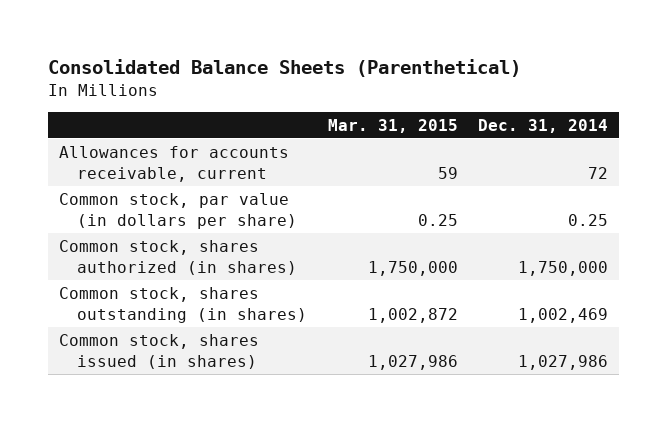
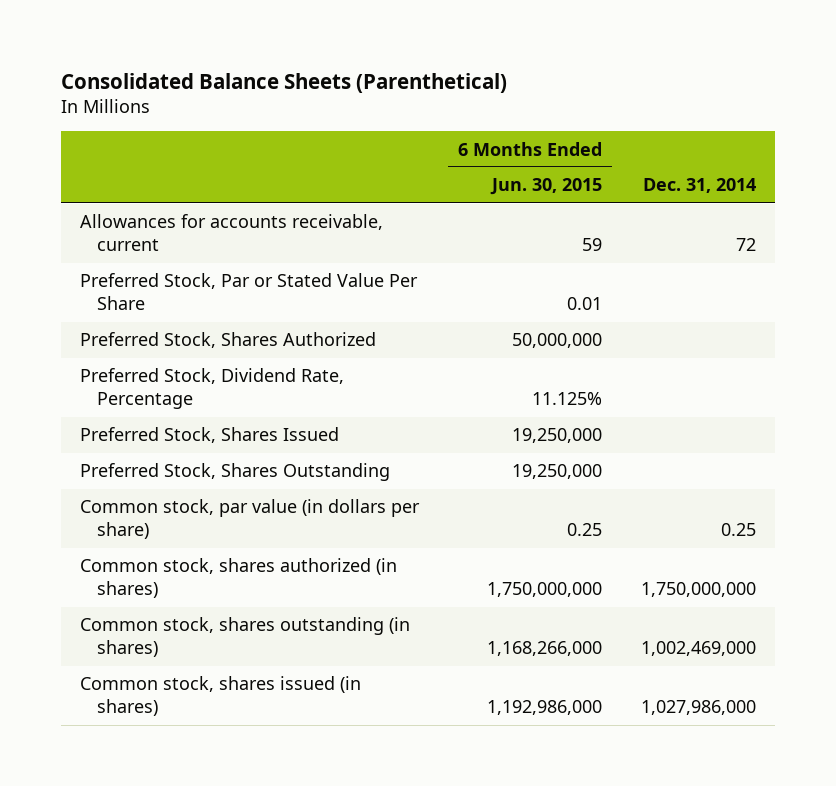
- | Mar. 31, 2015 | Dec. 31, 2014
+ | 6 Months Ended Jun. 30, 2015 | Dec. 31, 2014
+ Preferred Stock, Par or Stated Value Per Share | 0.01 |
+ Preferred Stock, Shares Authorized | 50,000,000 |
+ Preferred Stock, Dividend Rate, Percentage | 11.125% |
+ Preferred Stock, Shares Issued | 19,250,000 |
+ Preferred Stock, Shares Outstanding | 19,250,000 |
- Common stock, shares authorized (in shares) | 1,750,000 | 1,750,000
- Common stock, shares outstanding (in shares) | 1,002,872 | 1,002,469
- Common stock, shares issued (in shares) | 1,027,986 | 1,027,986
+ Common stock, shares authorized (in shares) | 1,750,000,000 | 1,750,000,000
+ Common stock, shares outstanding (in shares) | 1,168,266,000 | 1,002,469,000
+ Common stock, shares issued (in shares) | 1,192,986,000 | 1,027,986,000

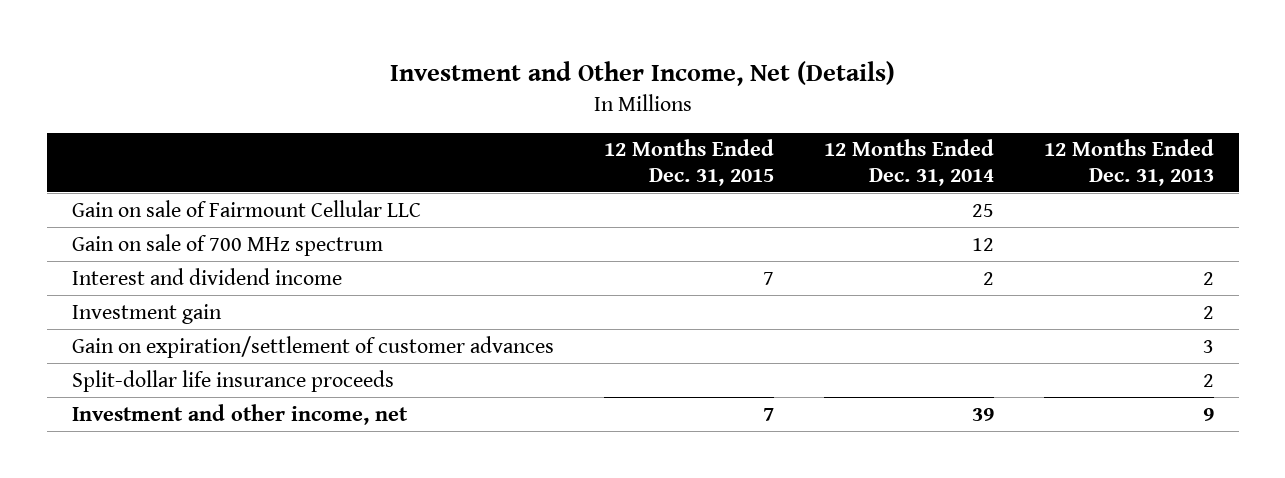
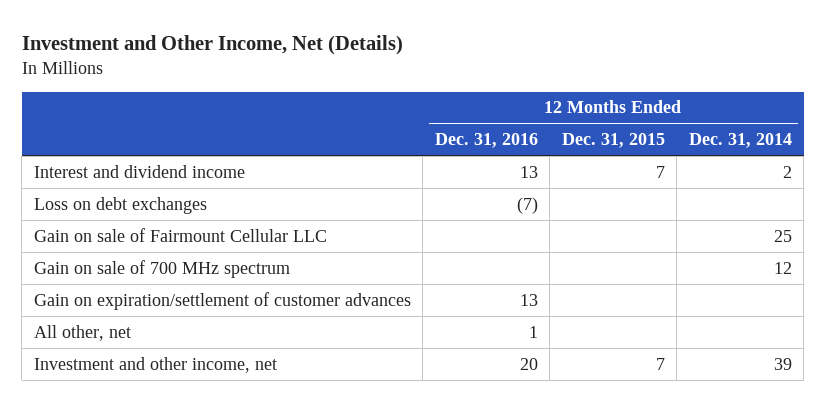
- | 12 Months Ended Dec. 31, 2015 | 12 Months Ended Dec. 31, 2014 | 12 Months Ended Dec. 31, 2013
+ | 12 Months Ended Dec. 31, 2016 | 12 Months Ended Dec. 31, 2015 | 12 Months Ended Dec. 31, 2014
moved up: Interest and dividend income | 13 | 7 | 2
+ Loss on debt exchanges | (7) | |
- Investment gain | | | 2
- Split-dollar life insurance proceeds | | | 2
+ All other, net | 1 | |

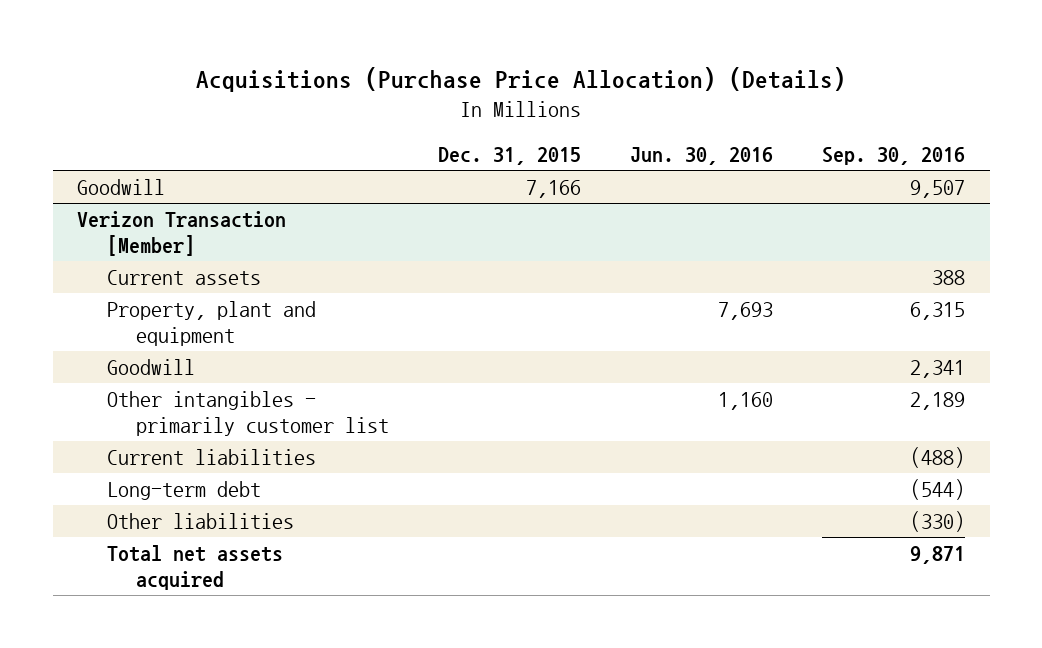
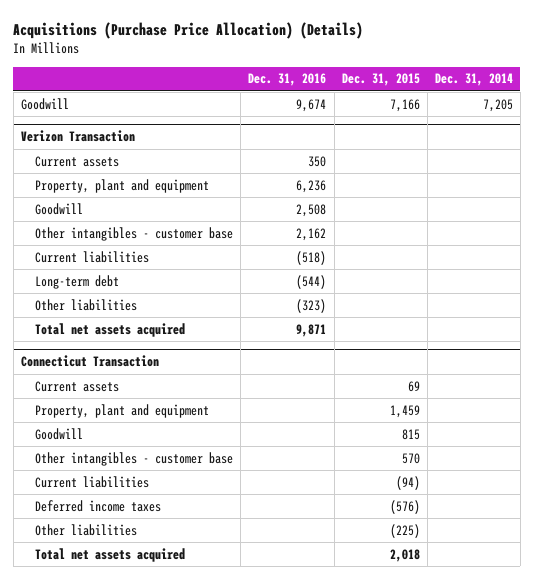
- | Dec. 31, 2015 | Jun. 30, 2016 | Sep. 30, 2016
+ | Dec. 31, 2016 | Dec. 31, 2015 | Dec. 31, 2014
- Verizon Transaction [Member]
+ Verizon Transaction
- Other intangibles - primarily customer list | | 1,160 | 2,189
+ Other intangibles - customer base | 2,162 | |
+ Connecticut Transaction
+ Current assets | | 69 |
+ Property, plant and equipment | | 1,459 |
+ Goodwill | | 815 |
+ Other intangibles - customer base | | 570 |
+ Current liabilities | | (94) |
+ Deferred income taxes | | (576) |
+ Other liabilities | | (225) |
+ Total net assets acquired | | 2,018 |

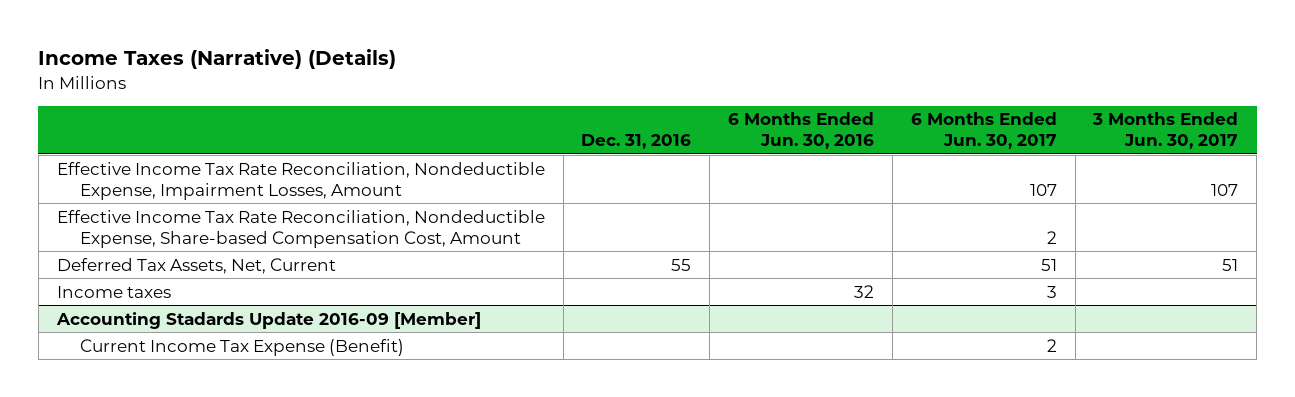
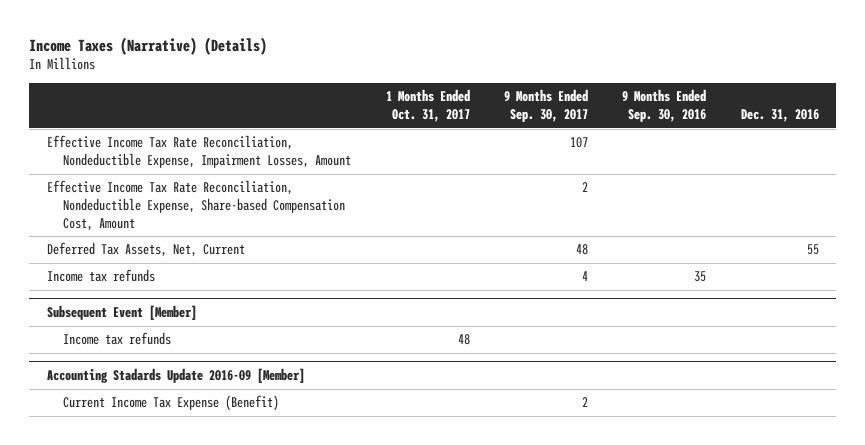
- | Dec. 31, 2016 | 6 Months Ended Jun. 30, 2016 | 6 Months Ended Jun. 30, 2017 | 3 Months Ended Jun. 30, 2017
+ | 1 Months Ended Oct. 31, 2017 | 9 Months Ended Sep. 30, 2017 | 9 Months Ended Sep. 30, 2016 | Dec. 31, 2016
- Income taxes | | 32 | 3 |
+ Income tax refunds | | 4 | 35 |
+ Subsequent Event [Member]
+ Income tax refunds | 48 | | |

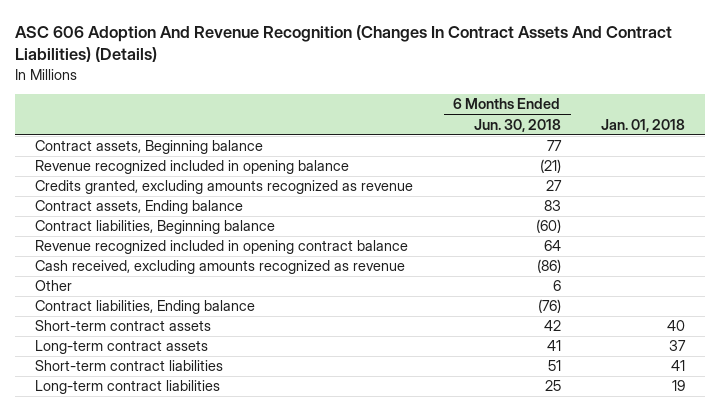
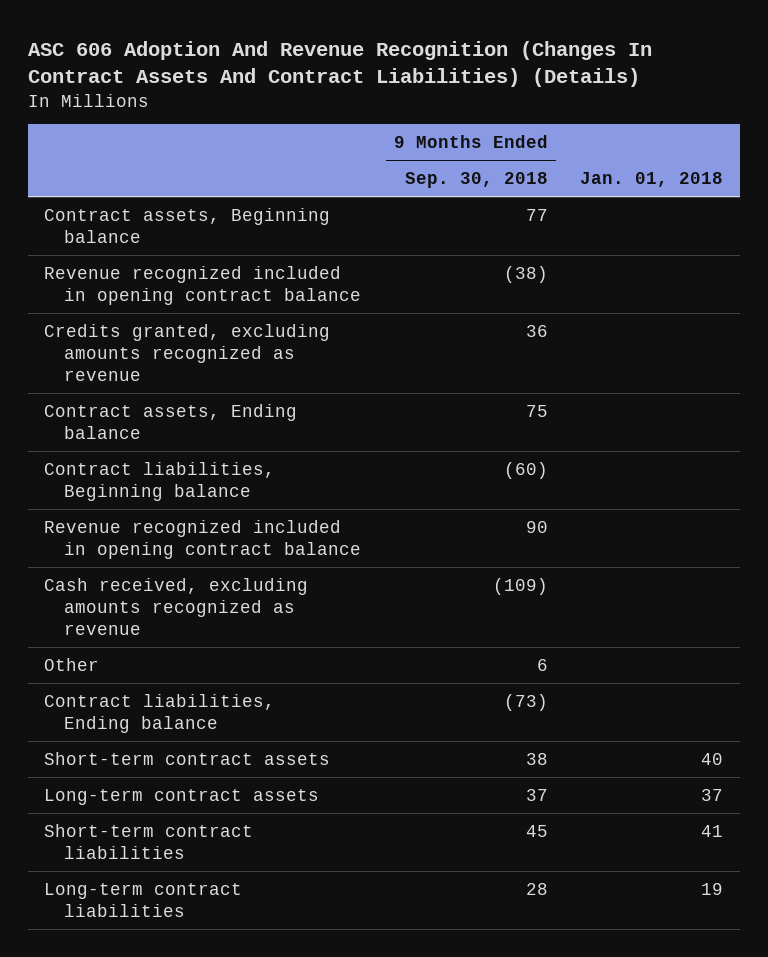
- | 6 Months Ended Jun. 30, 2018 | Jan. 01, 2018
+ | 9 Months Ended Sep. 30, 2018 | Jan. 01, 2018
- Revenue recognized included in opening balance | (21) |
+ Revenue recognized included in opening contract balance | (38) |

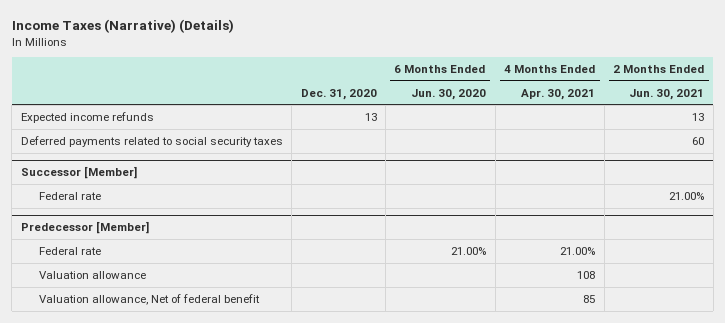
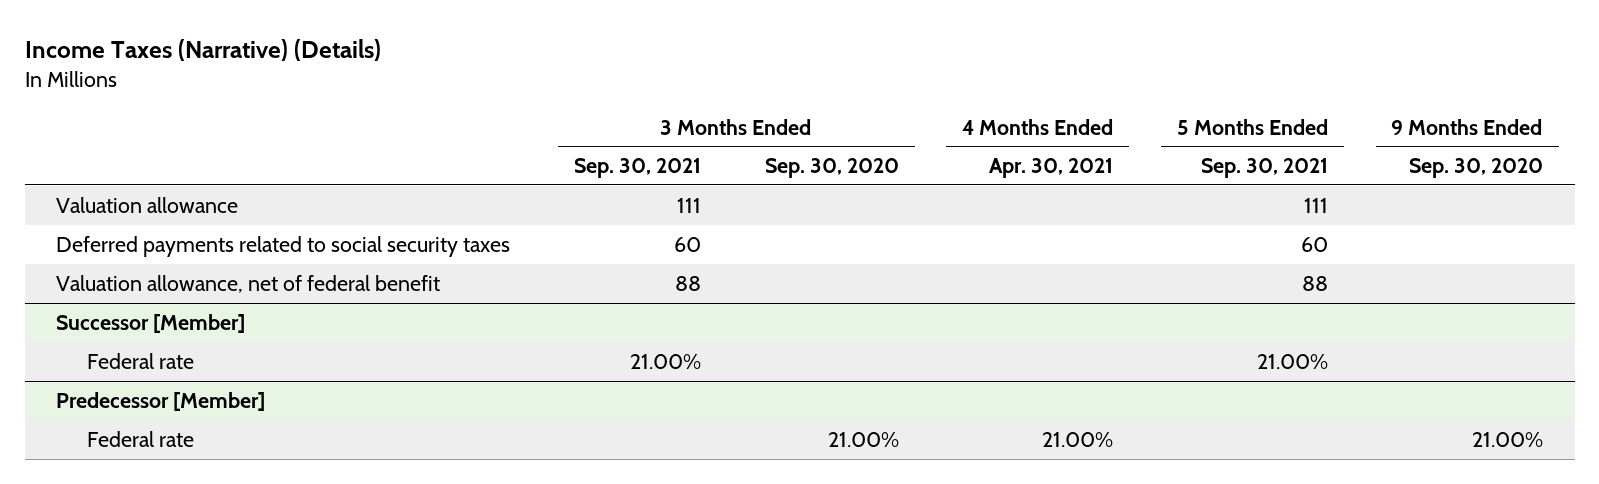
- | Dec. 31, 2020 | 6 Months Ended Jun. 30, 2020 | 4 Months Ended Apr. 30, 2021 | 2 Months Ended Jun. 30, 2021
+ | 3 Months Ended Sep. 30, 2021 | 3 Months Ended Sep. 30, 2020 | 4 Months Ended Apr. 30, 2021 | 5 Months Ended Sep. 30, 2021 | 9 Months Ended Sep. 30, 2020
- Expected income refunds | 13 | | | 13
+ Valuation allowance | 111 | | | 111 |
+ Valuation allowance, net of federal benefit | 88 | | | 88 |
@ Predecessor [Member]
- Valuation allowance | | | 108 |
- Valuation allowance, Net of federal benefit | | | 85 |

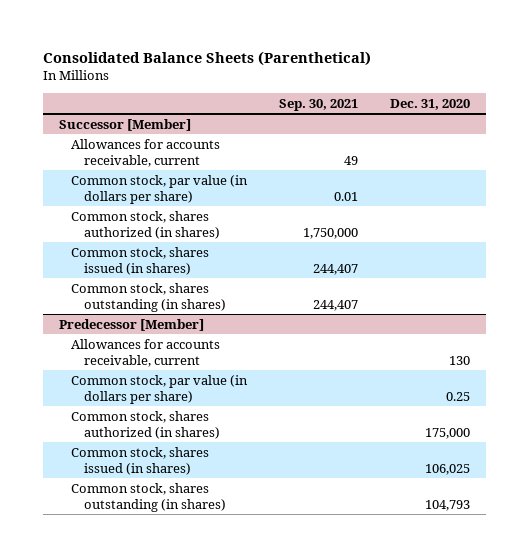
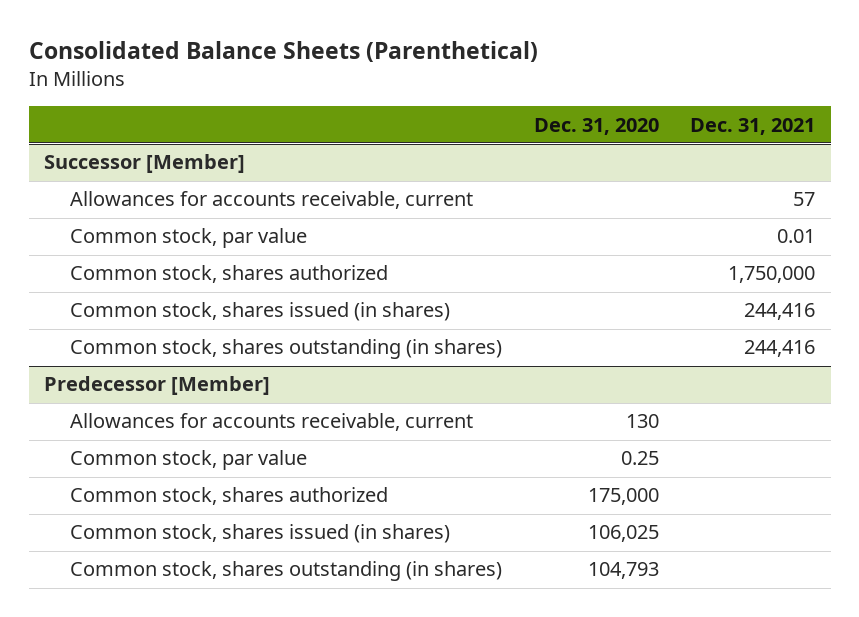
- | Sep. 30, 2021 | Dec. 31, 2020
+ | Dec. 31, 2020 | Dec. 31, 2021
@ Successor [Member]
- Common stock, par value (in dollars per share) | 0.01 |
- Common stock, shares authorized (in shares) | 1,750,000 |
+ Common stock, par value | | 0.01
+ Common stock, shares authorized | | 1,750,000
@ Predecessor [Member]
- Common stock, par value (in dollars per share) | | 0.25
- Common stock, shares authorized (in shares) | | 175,000
+ Common stock, par value | 0.25 |
+ Common stock, shares authorized | 175,000 |

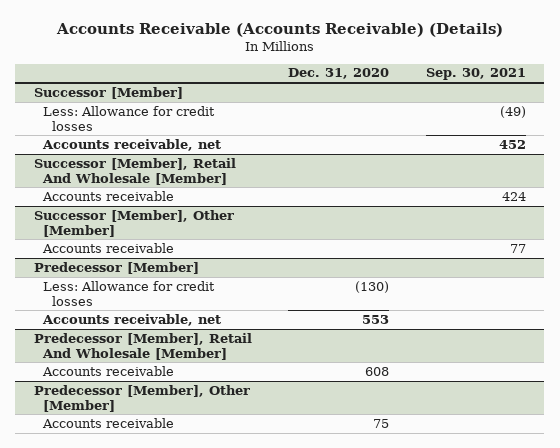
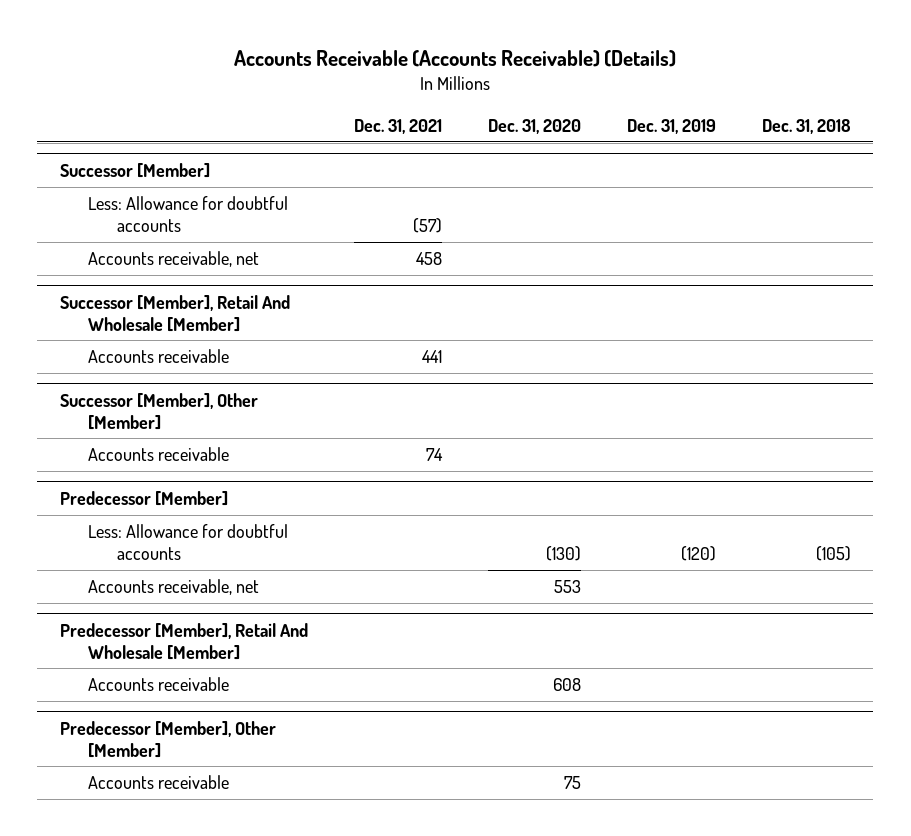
- | Dec. 31, 2020 | Sep. 30, 2021
+ | Dec. 31, 2021 | Dec. 31, 2020 | Dec. 31, 2019 | Dec. 31, 2018
@ Successor [Member]
- Less: Allowance for credit losses | | (49)
+ Less: Allowance for doubtful accounts | (57) | | |
@ Predecessor [Member]
- Less: Allowance for credit losses | (130) |
+ Less: Allowance for doubtful accounts | | (130) | (120) | (105)

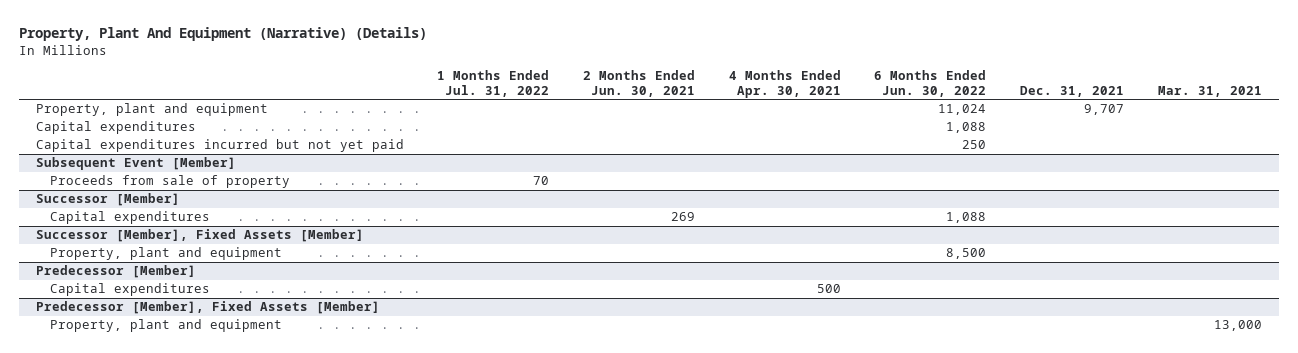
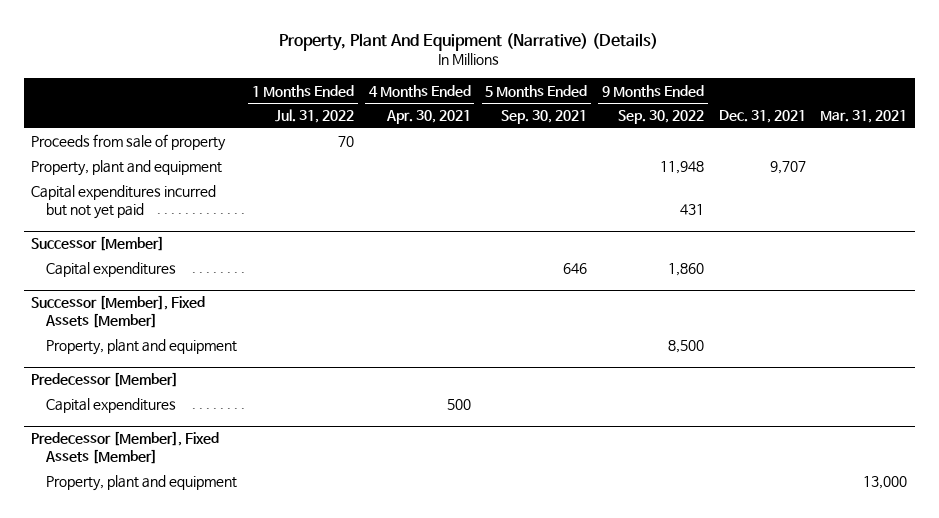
- | 1 Months Ended Jul. 31, 2022 | 2 Months Ended Jun. 30, 2021 | 4 Months Ended Apr. 30, 2021 | 6 Months Ended Jun. 30, 2022 | Dec. 31, 2021 | Mar. 31, 2021
+ | 1 Months Ended Jul. 31, 2022 | 4 Months Ended Apr. 30, 2021 | 5 Months Ended Sep. 30, 2021 | 9 Months Ended Sep. 30, 2022 | Dec. 31, 2021 | Mar. 31, 2021
+ Proceeds from sale of property | 70 | | | | |
- Capital expenditures | | | | 1,088 | |
- Subsequent Event [Member]
- Proceeds from sale of property | 70 | | | | |

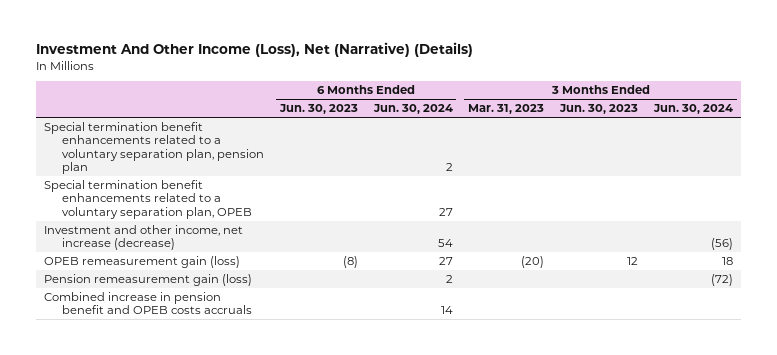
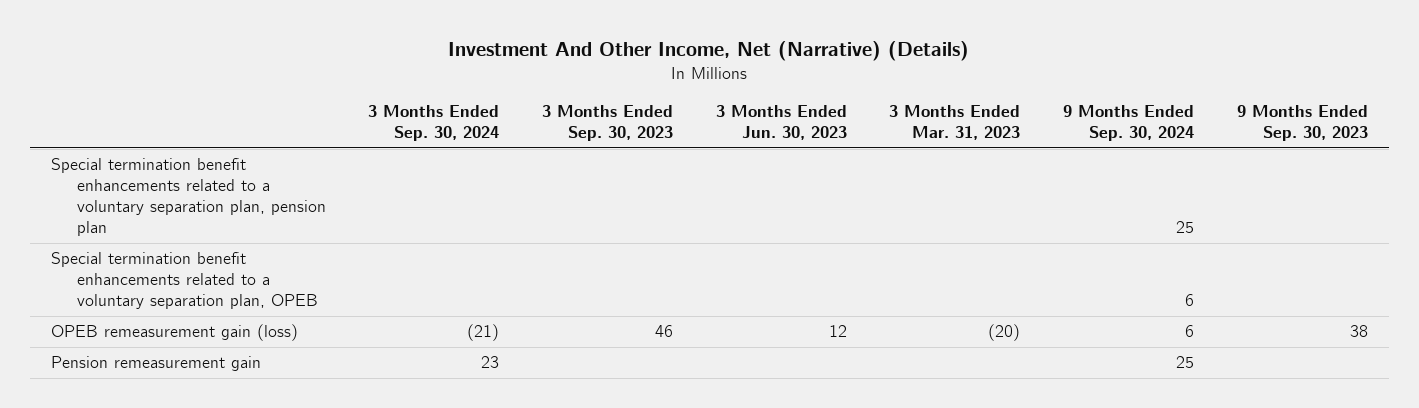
- Investment And Other Income (Loss), Net (Narrative) (Details)
+ Investment And Other Income, Net (Narrative) (Details)
- | 6 Months Ended Jun. 30, 2023 | 6 Months Ended Jun. 30, 2024 | 3 Months Ended Mar. 31, 2023 | 3 Months Ended Jun. 30, 2023 | 3 Months Ended Jun. 30, 2024
+ | 3 Months Ended Sep. 30, 2024 | 3 Months Ended Sep. 30, 2023 | 3 Months Ended Jun. 30, 2023 | 3 Months Ended Mar. 31, 2023 | 9 Months Ended Sep. 30, 2024 | 9 Months Ended Sep. 30, 2023
- Investment and other income, net increase (decrease) | | 54 | | | (56)
- Pension remeasurement gain (loss) | | 2 | | | (72)
- Combined increase in pension benefit and OPEB costs accruals | | 14 | | |
+ Pension remeasurement gain | 23 | | | | 25 |

